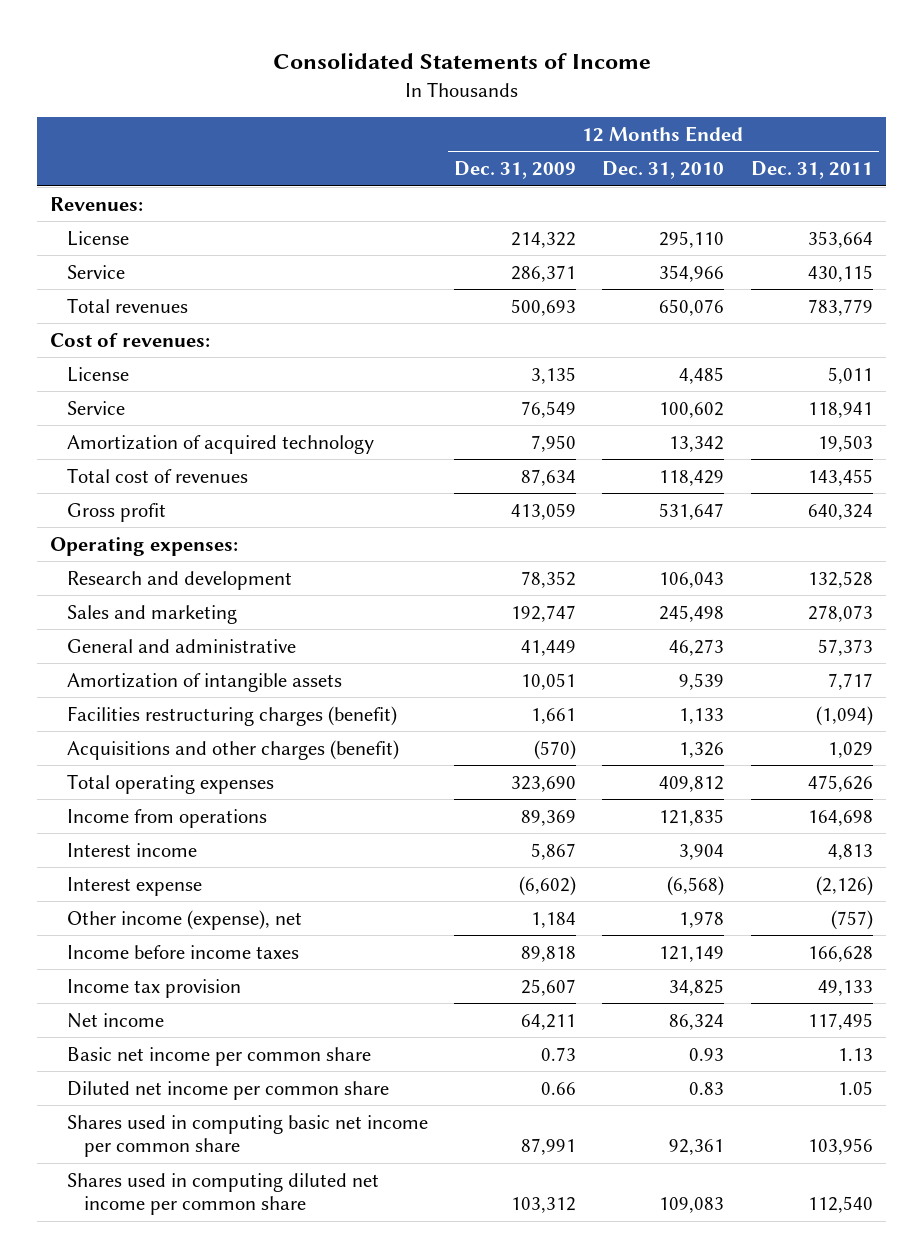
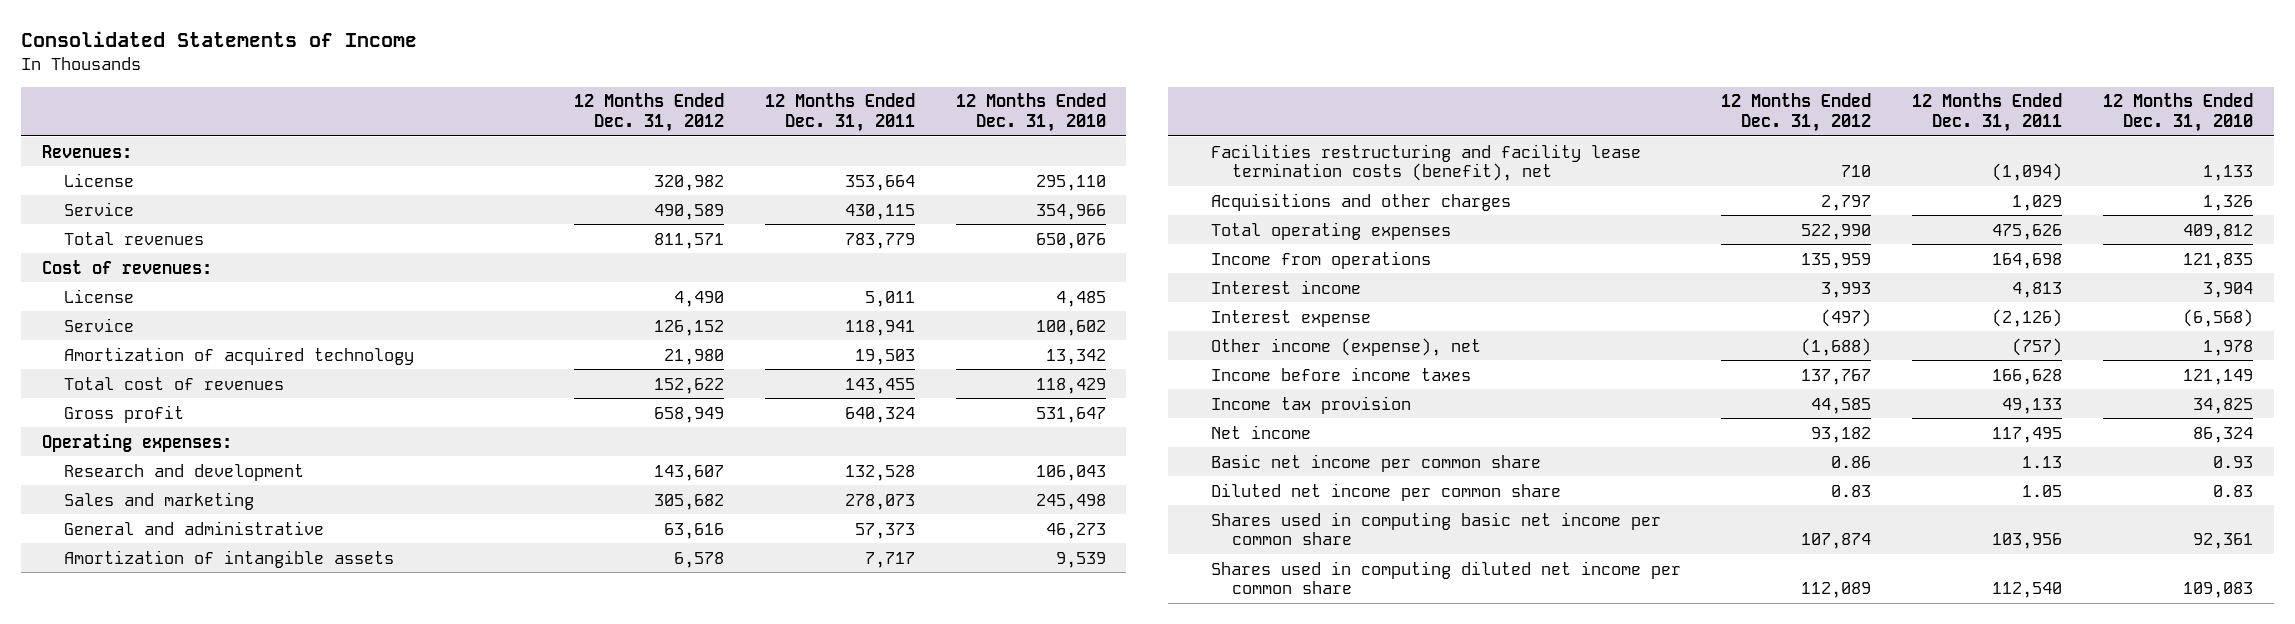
- | 12 Months Ended Dec. 31, 2009 | 12 Months Ended Dec. 31, 2010 | 12 Months Ended Dec. 31, 2011
+ | 12 Months Ended Dec. 31, 2012 | 12 Months Ended Dec. 31, 2011 | 12 Months Ended Dec. 31, 2010
- Facilities restructuring charges (benefit) | 1,661 | 1,133 | (1,094)
- Acquisitions and other charges (benefit) | (570) | 1,326 | 1,029
+ Facilities restructuring and facility lease termination costs (benefit), net | 710 | (1,094) | 1,133
+ Acquisitions and other charges | 2,797 | 1,029 | 1,326

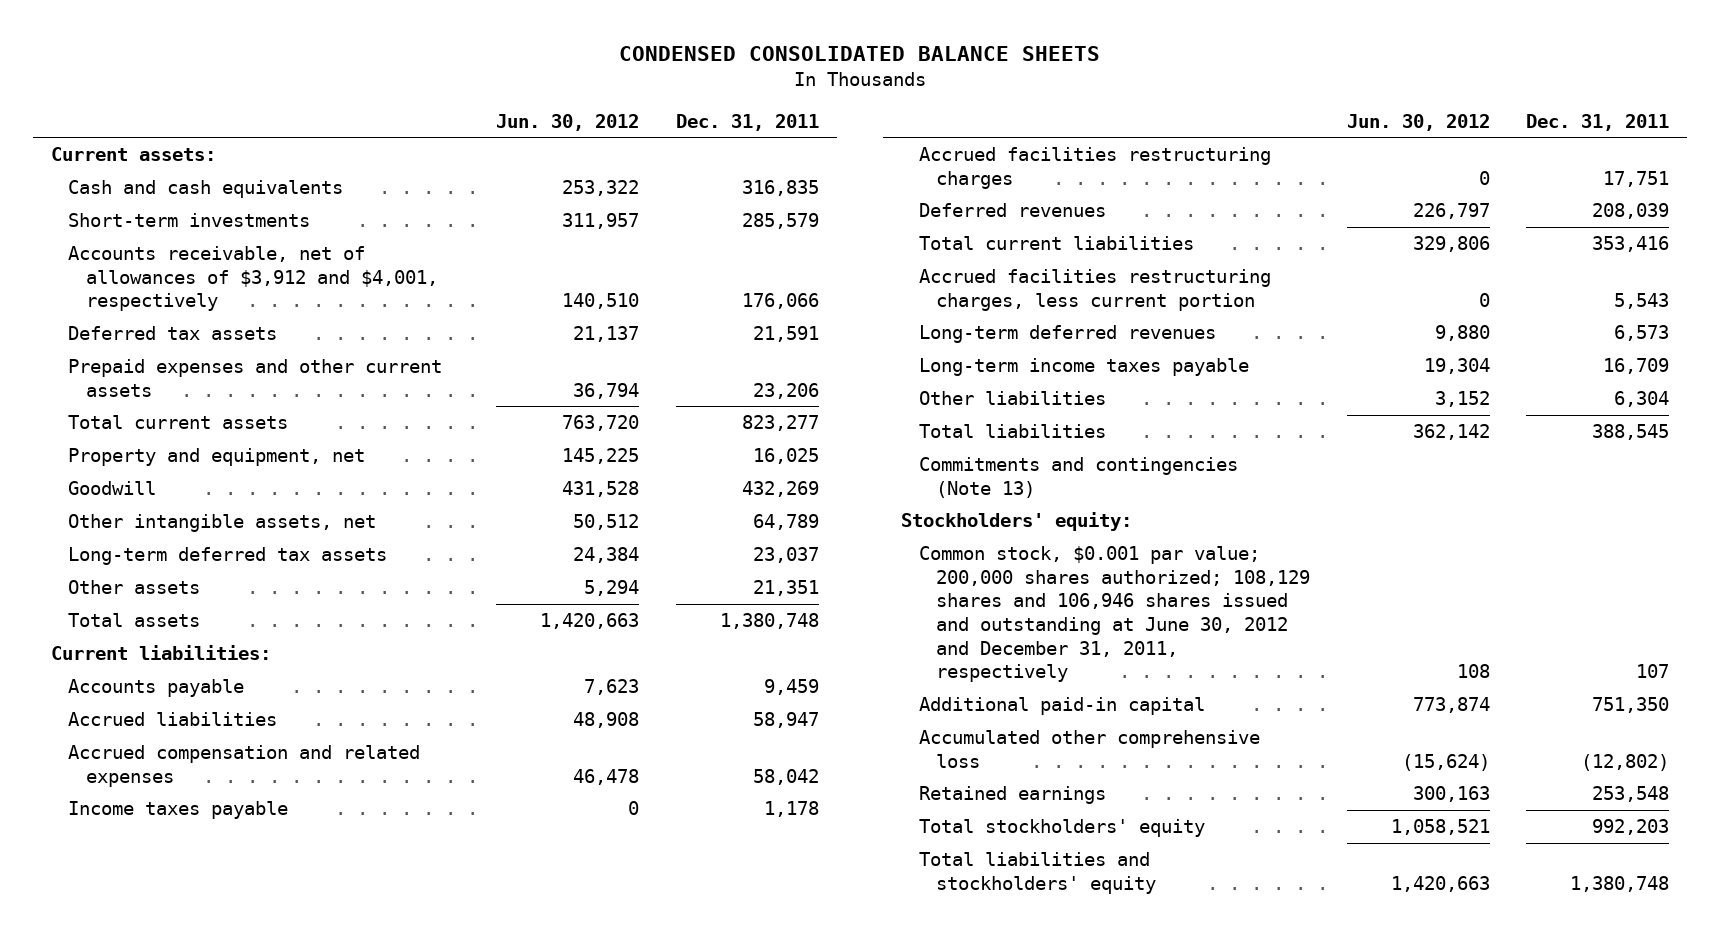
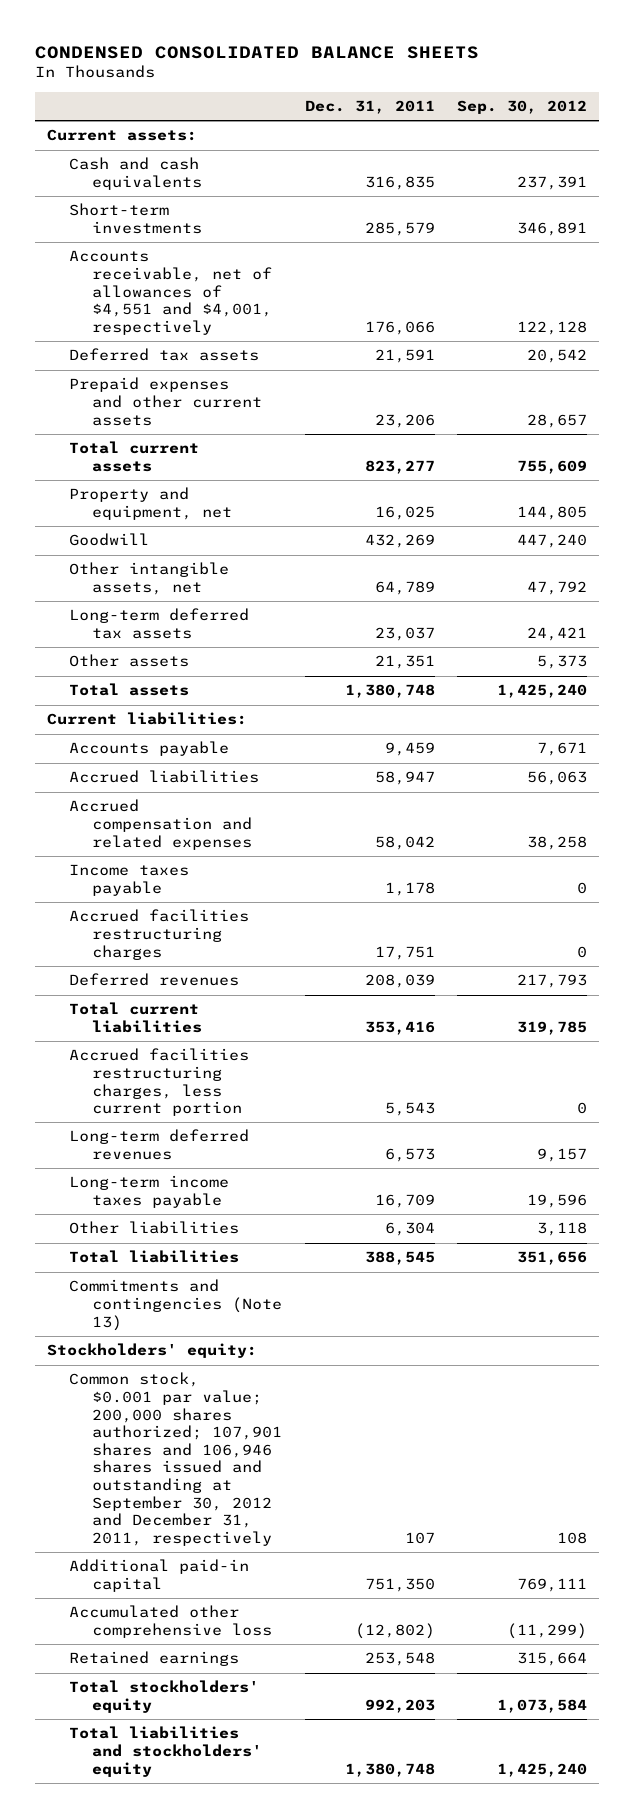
- | Jun. 30, 2012 | Dec. 31, 2011
+ | Dec. 31, 2011 | Sep. 30, 2012
- Accounts receivable, net of allowances of $3,912 and $4,001, respectively | 140,510 | 176,066
+ Accounts receivable, net of allowances of $4,551 and $4,001, respectively | 176,066 | 122,128
- Common stock, $0.001 par value; 200,000 shares authorized; 108,129 shares and 106,946 shares issued and outstanding at June 30, 2012 and December 31, 2011, respectively | 108 | 107
+ Common stock, $0.001 par value; 200,000 shares authorized; 107,901 shares and 106,946 shares issued and outstanding at September 30, 2012 and December 31, 2011, respectively | 107 | 108

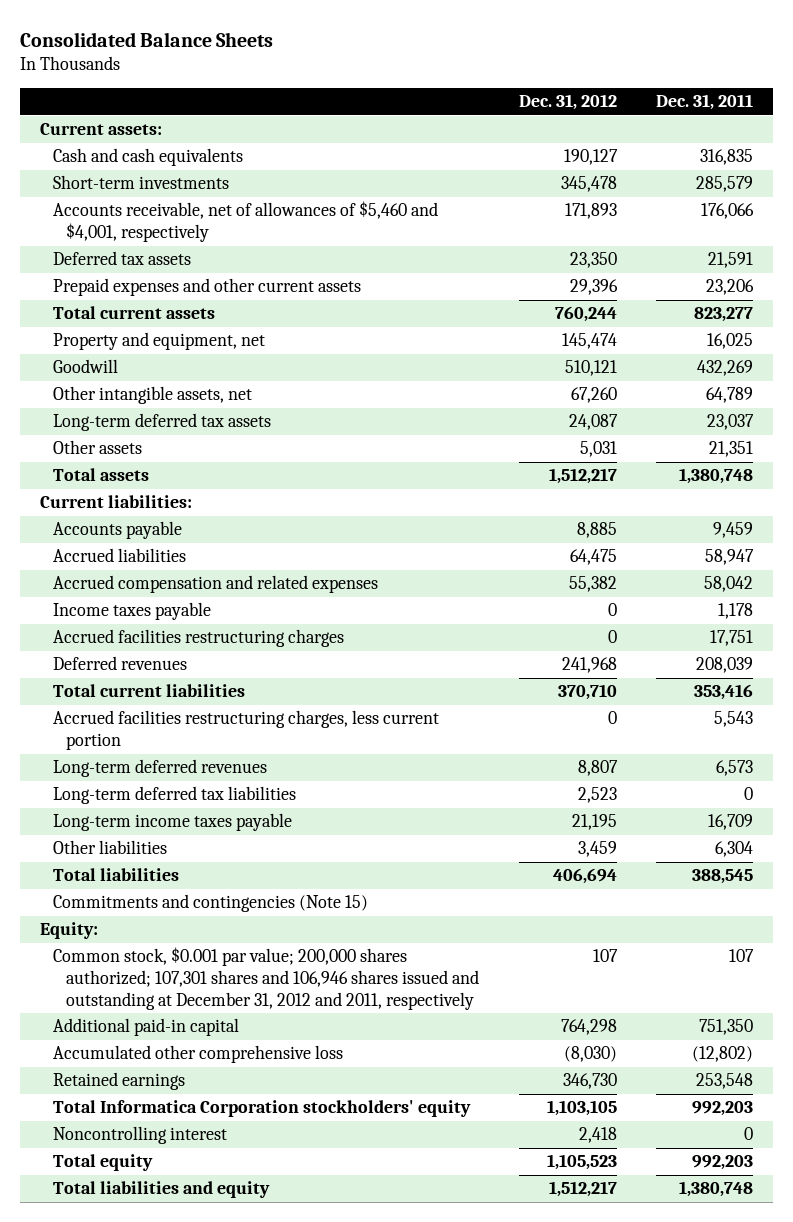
- CONDENSED CONSOLIDATED BALANCE SHEETS
+ Consolidated Balance Sheets
- | Dec. 31, 2011 | Sep. 30, 2012
+ | Dec. 31, 2012 | Dec. 31, 2011
- Accounts receivable, net of allowances of $4,551 and $4,001, respectively | 176,066 | 122,128
+ Accounts receivable, net of allowances of $5,460 and $4,001, respectively | 171,893 | 176,066
+ Long-term deferred tax liabilities | 2,523 | 0
- Commitments and contingencies (Note 13)
- Stockholders' equity:
- Common stock, $0.001 par value; 200,000 shares authorized; 107,901 shares and 106,946 shares issued and outstanding at September 30, 2012 and December 31, 2011, respectively | 107 | 108
+ Commitments and contingencies (Note 15)
+ Equity:
+ Common stock, $0.001 par value; 200,000 shares authorized; 107,301 shares and 106,946 shares issued and outstanding at December 31, 2012 and 2011, respectively | 107 | 107
- Total stockholders' equity | 992,203 | 1,073,584
- Total liabilities and stockholders' equity | 1,380,748 | 1,425,240
+ Total Informatica Corporation stockholders' equity | 1,103,105 | 992,203
+ Noncontrolling interest | 2,418 | 0
+ Total equity | 1,105,523 | 992,203
+ Total liabilities and equity | 1,512,217 | 1,380,748

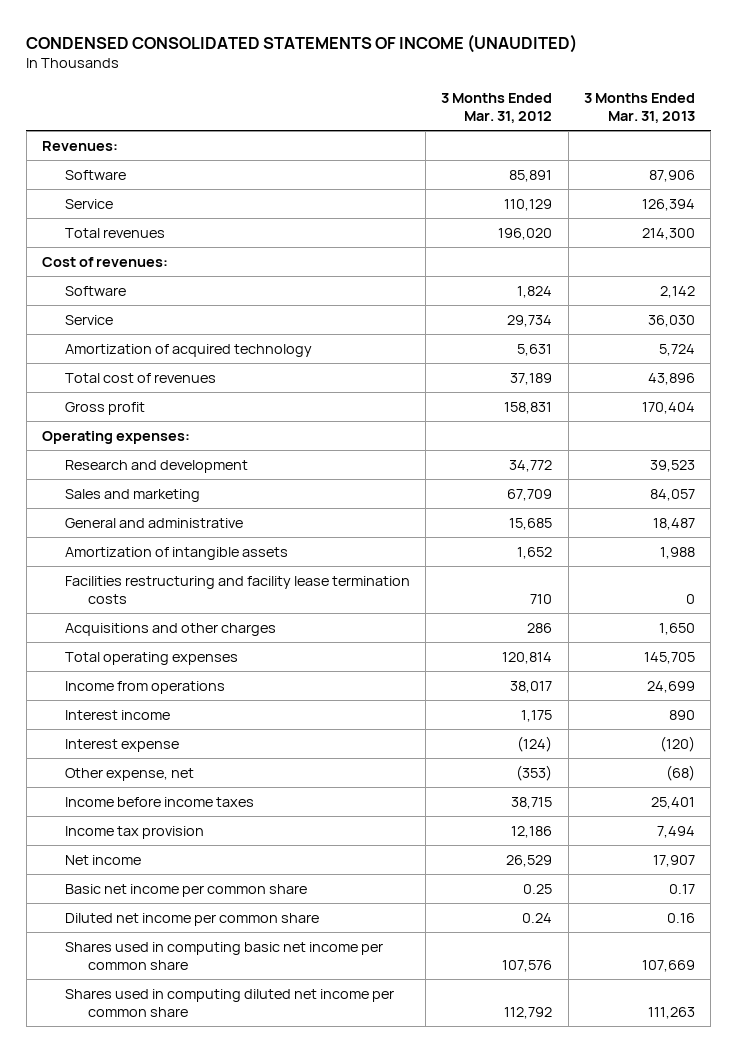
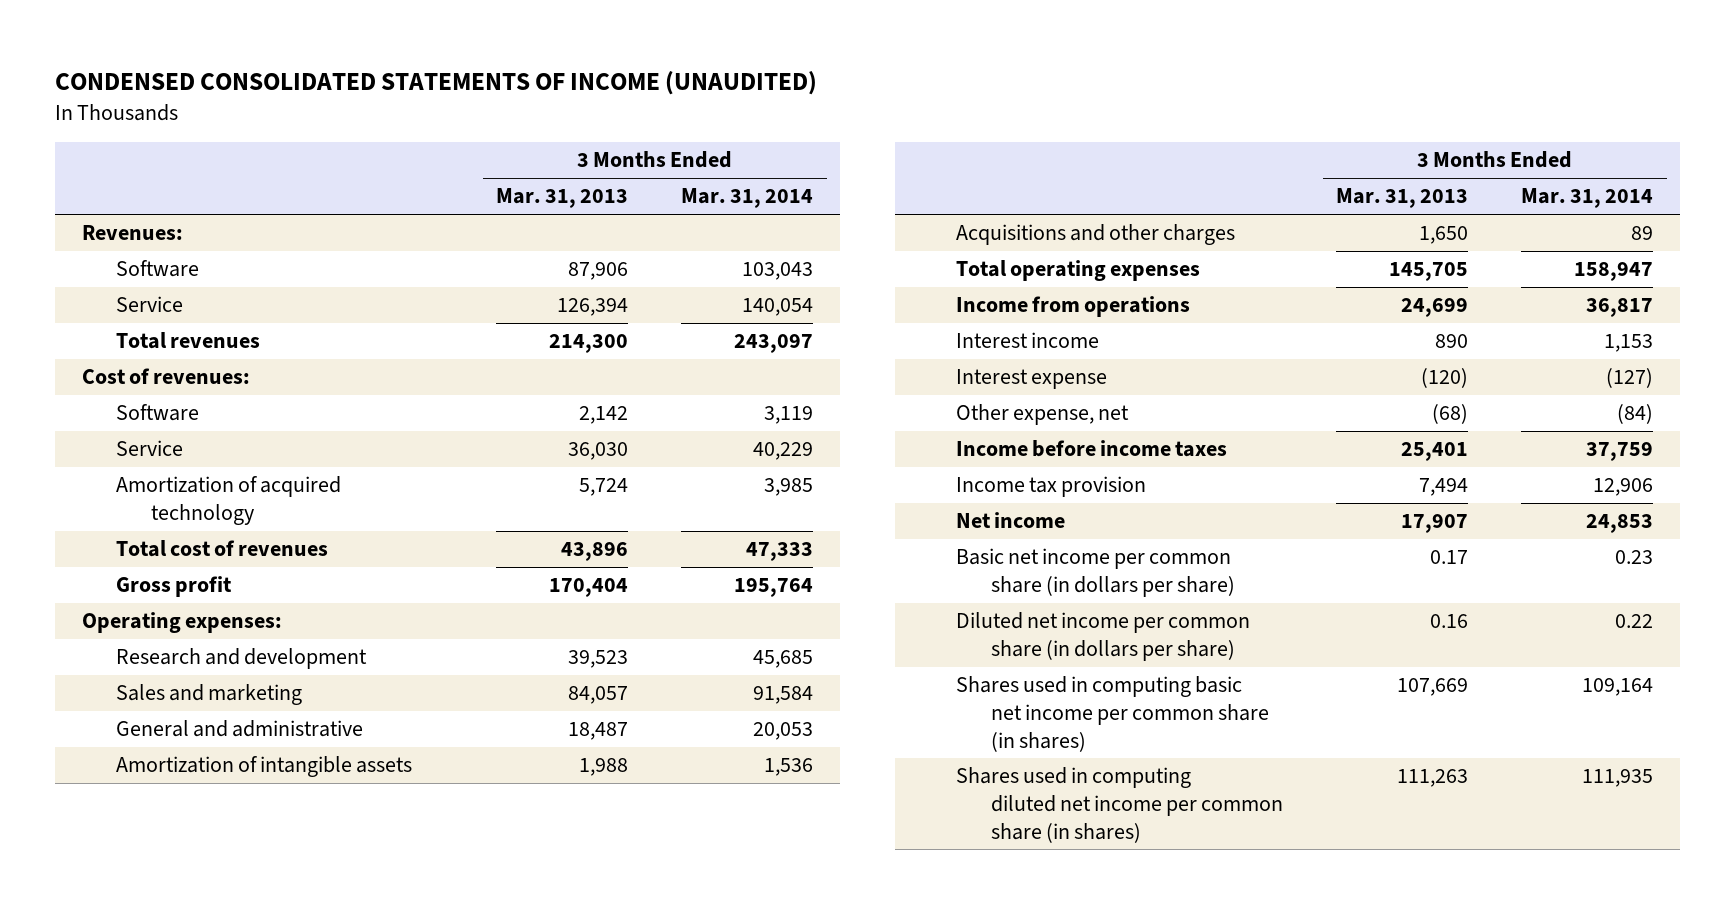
- | 3 Months Ended Mar. 31, 2012 | 3 Months Ended Mar. 31, 2013
+ | 3 Months Ended Mar. 31, 2013 | 3 Months Ended Mar. 31, 2014
- Facilities restructuring and facility lease termination costs | 710 | 0
- Basic net income per common share | 0.25 | 0.17
- Diluted net income per common share | 0.24 | 0.16
- Shares used in computing basic net income per common share | 107,576 | 107,669
- Shares used in computing diluted net income per common share | 112,792 | 111,263
+ Basic net income per common share (in dollars per share) | 0.17 | 0.23
+ Diluted net income per common share (in dollars per share) | 0.16 | 0.22
+ Shares used in computing basic net income per common share (in shares) | 107,669 | 109,164
+ Shares used in computing diluted net income per common share (in shares) | 111,263 | 111,935

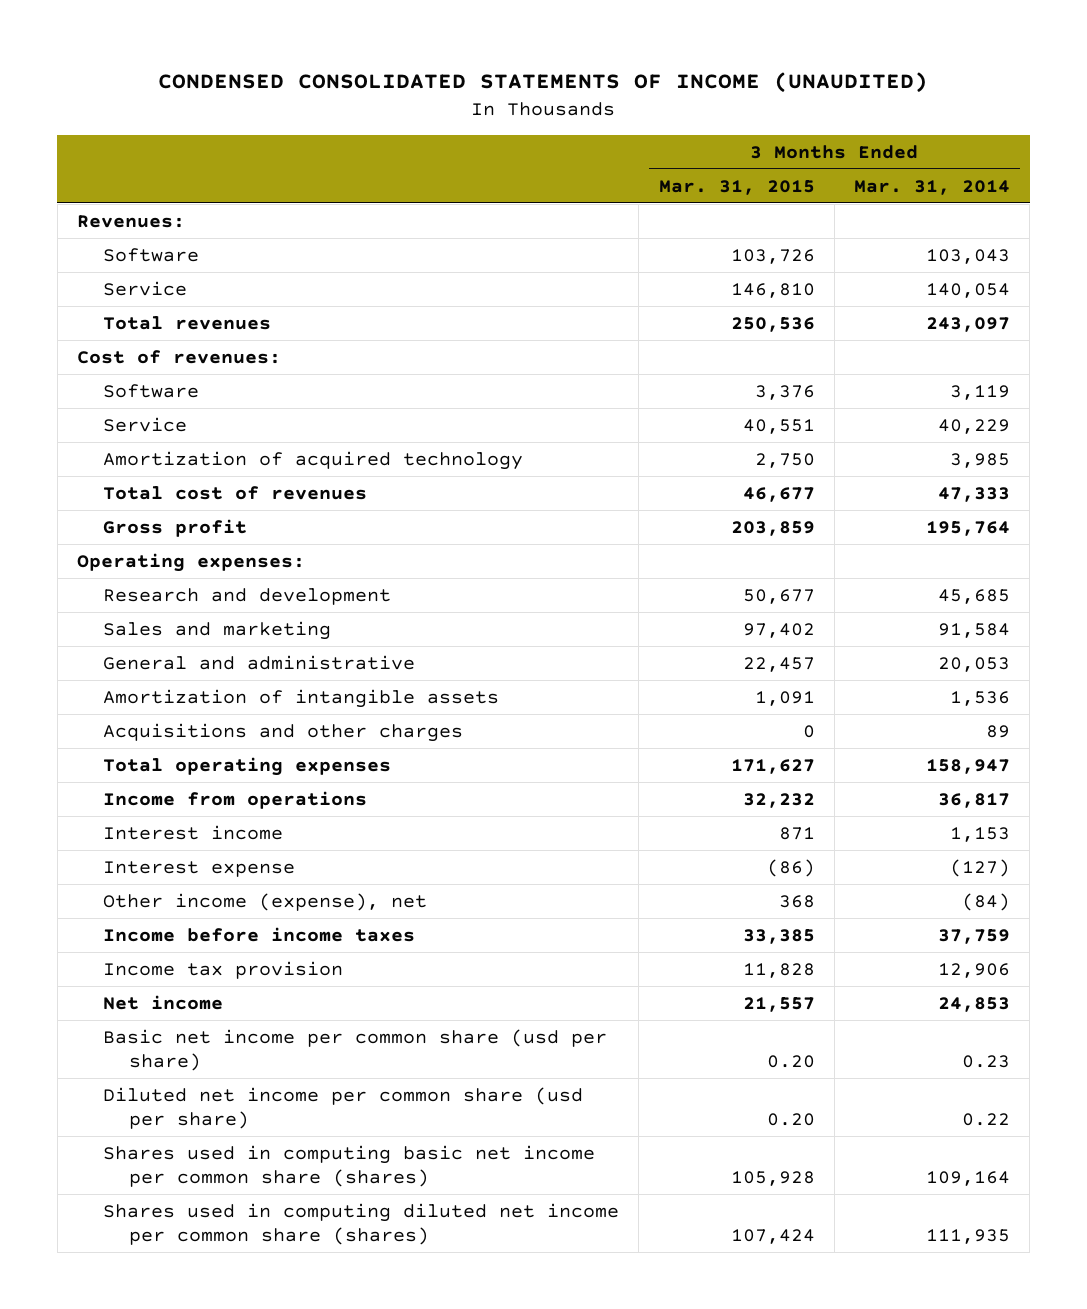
- | 3 Months Ended Mar. 31, 2013 | 3 Months Ended Mar. 31, 2014
+ | 3 Months Ended Mar. 31, 2015 | 3 Months Ended Mar. 31, 2014
- Other expense, net | (68) | (84)
+ Other income (expense), net | 368 | (84)
- Basic net income per common share (in dollars per share) | 0.17 | 0.23
- Diluted net income per common share (in dollars per share) | 0.16 | 0.22
- Shares used in computing basic net income per common share (in shares) | 107,669 | 109,164
- Shares used in computing diluted net income per common share (in shares) | 111,263 | 111,935
+ Basic net income per common share (usd per share) | 0.20 | 0.23
+ Diluted net income per common share (usd per share) | 0.20 | 0.22
+ Shares used in computing basic net income per common share (shares) | 105,928 | 109,164
+ Shares used in computing diluted net income per common share (shares) | 107,424 | 111,935

